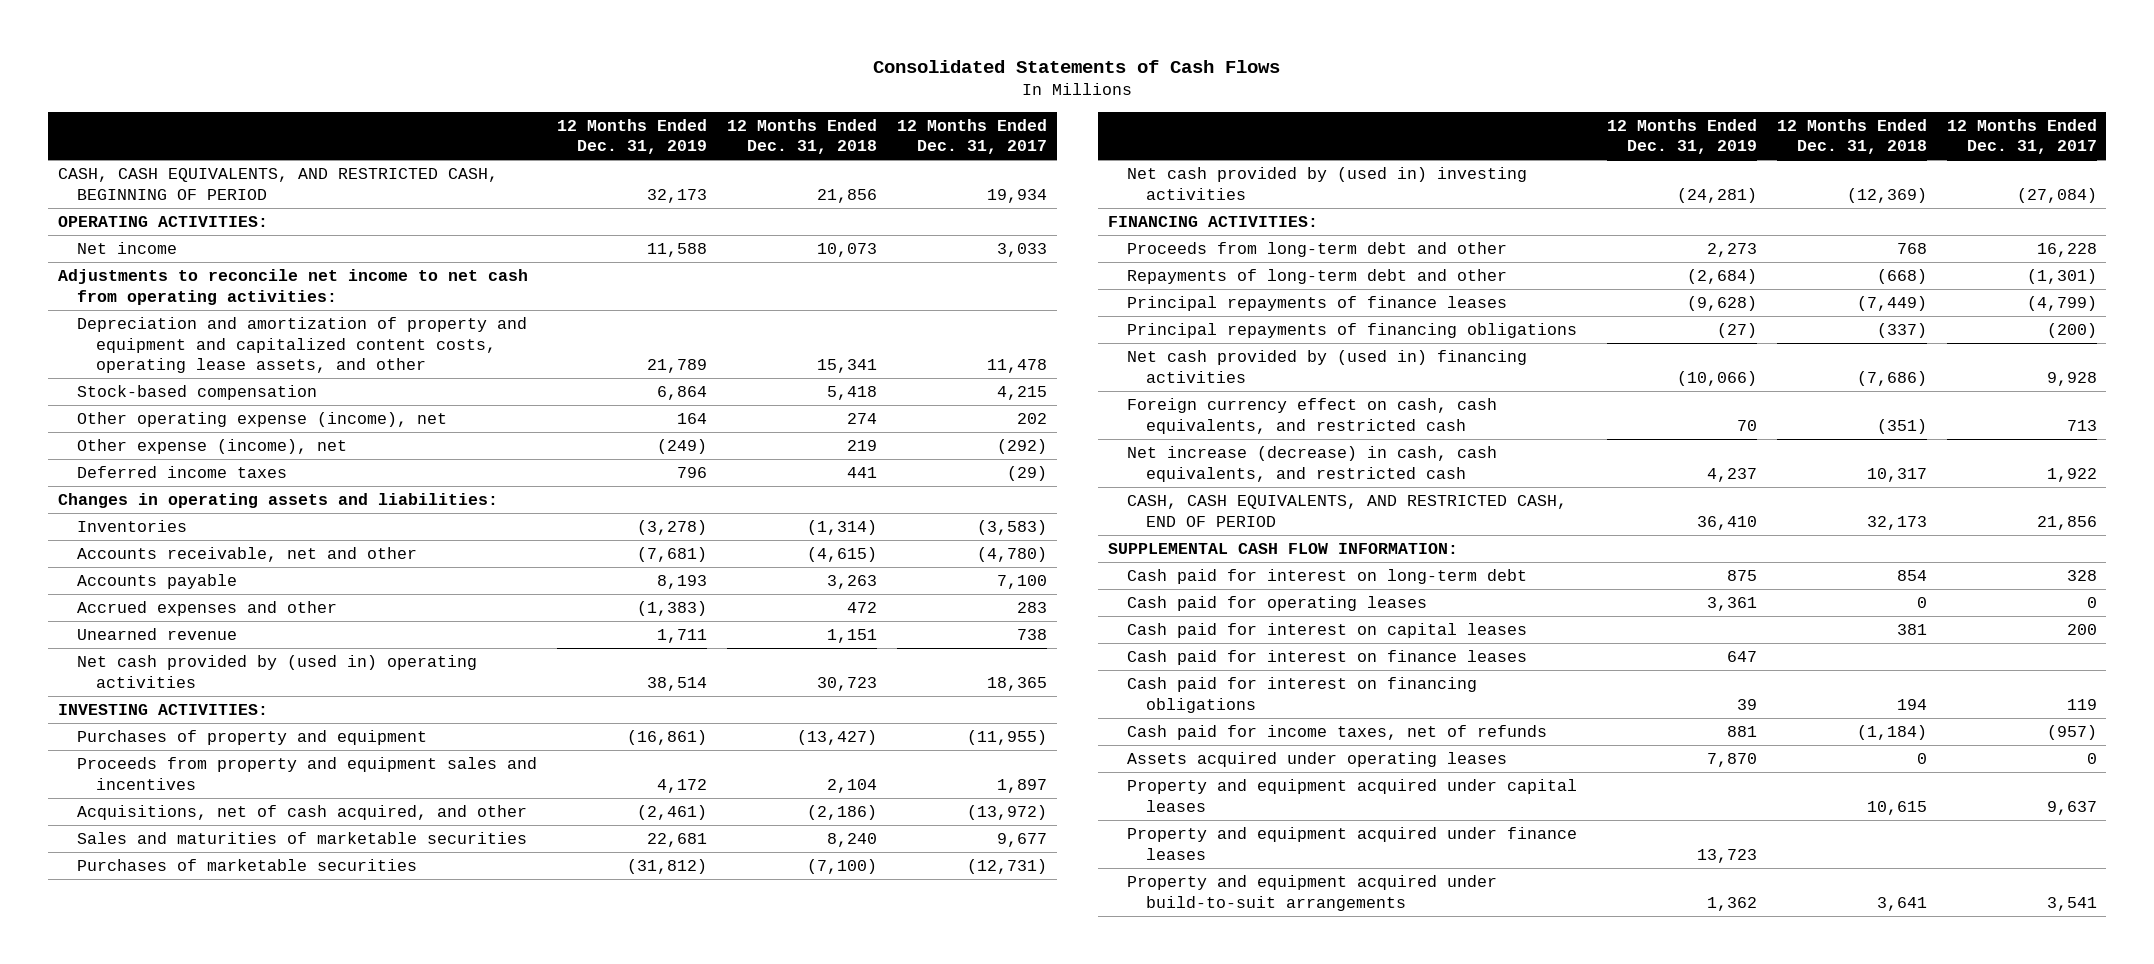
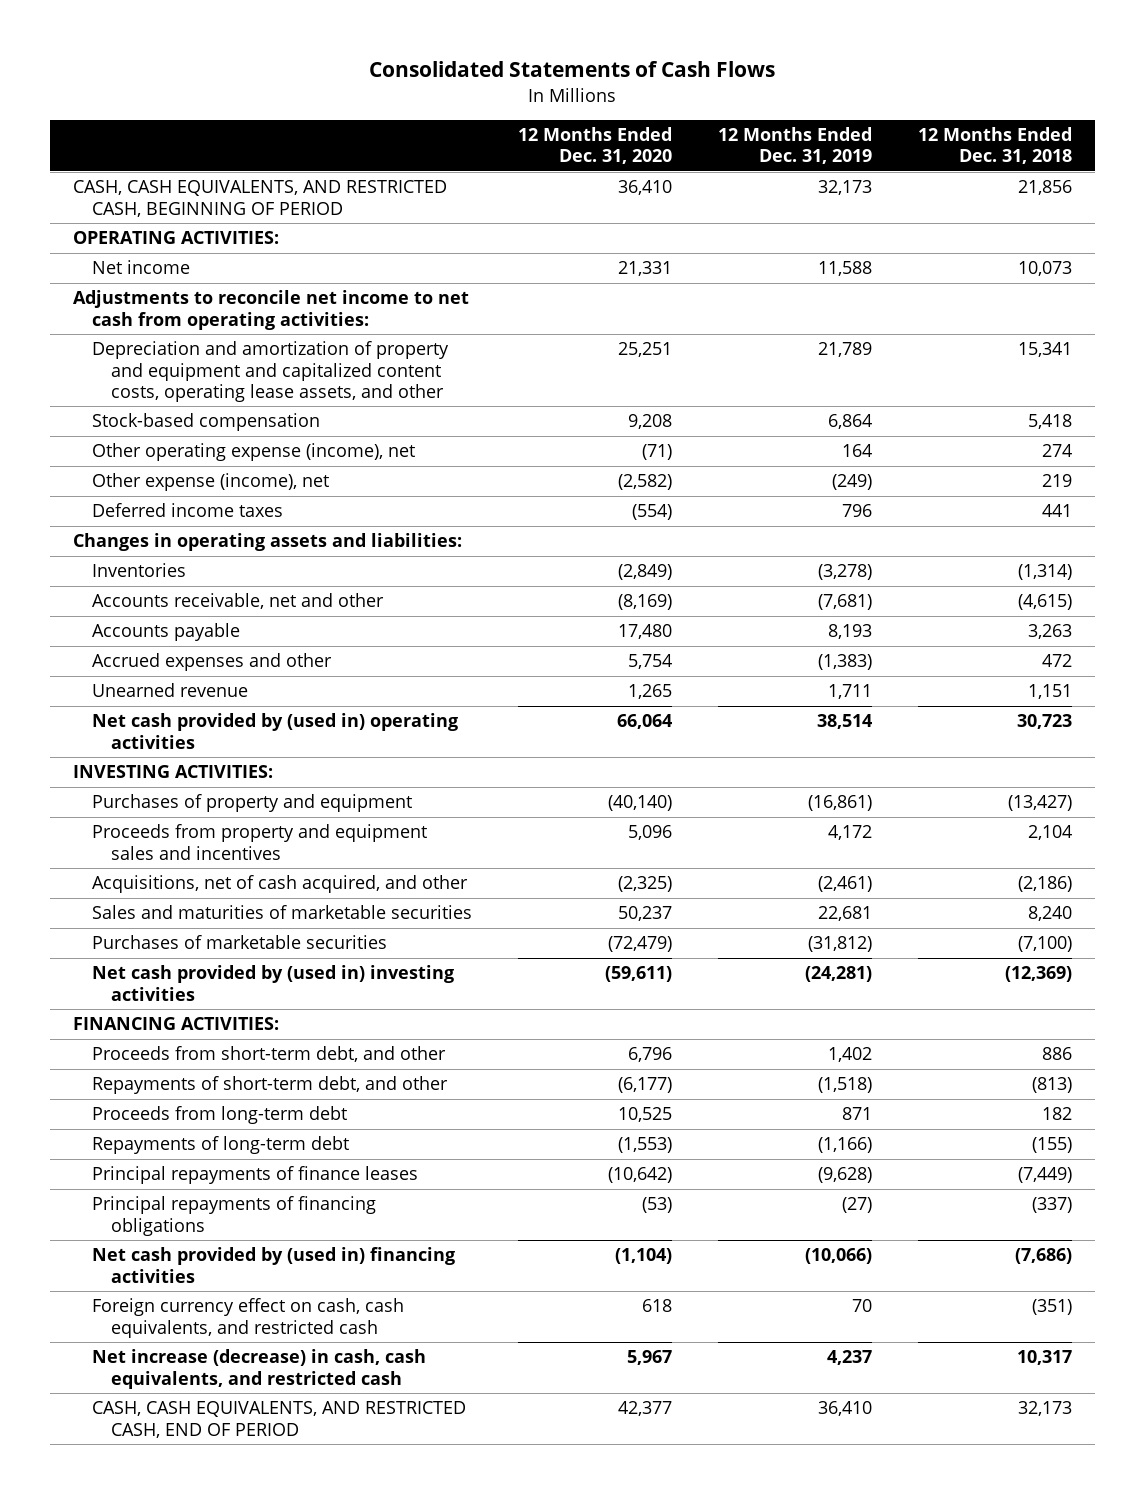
- | 12 Months Ended Dec. 31, 2019 | 12 Months Ended Dec. 31, 2018 | 12 Months Ended Dec. 31, 2017
+ | 12 Months Ended Dec. 31, 2020 | 12 Months Ended Dec. 31, 2019 | 12 Months Ended Dec. 31, 2018
- Proceeds from long-term debt and other | 2,273 | 768 | 16,228
- Repayments of long-term debt and other | (2,684) | (668) | (1,301)
+ Proceeds from short-term debt, and other | 6,796 | 1,402 | 886
+ Repayments of short-term debt, and other | (6,177) | (1,518) | (813)
+ Proceeds from long-term debt | 10,525 | 871 | 182
+ Repayments of long-term debt | (1,553) | (1,166) | (155)
- SUPPLEMENTAL CASH FLOW INFORMATION:
- Cash paid for interest on long-term debt | 875 | 854 | 328
- Cash paid for operating leases | 3,361 | 0 | 0
- Cash paid for interest on capital leases | | 381 | 200
- Cash paid for interest on finance leases | 647 | |
- Cash paid for interest on financing obligations | 39 | 194 | 119
- Cash paid for income taxes, net of refunds | 881 | (1,184) | (957)
- Assets acquired under operating leases | 7,870 | 0 | 0
- Property and equipment acquired under capital leases | | 10,615 | 9,637
- Property and equipment acquired under finance leases | 13,723 | |
- Property and equipment acquired under build-to-suit arrangements | 1,362 | 3,641 | 3,541

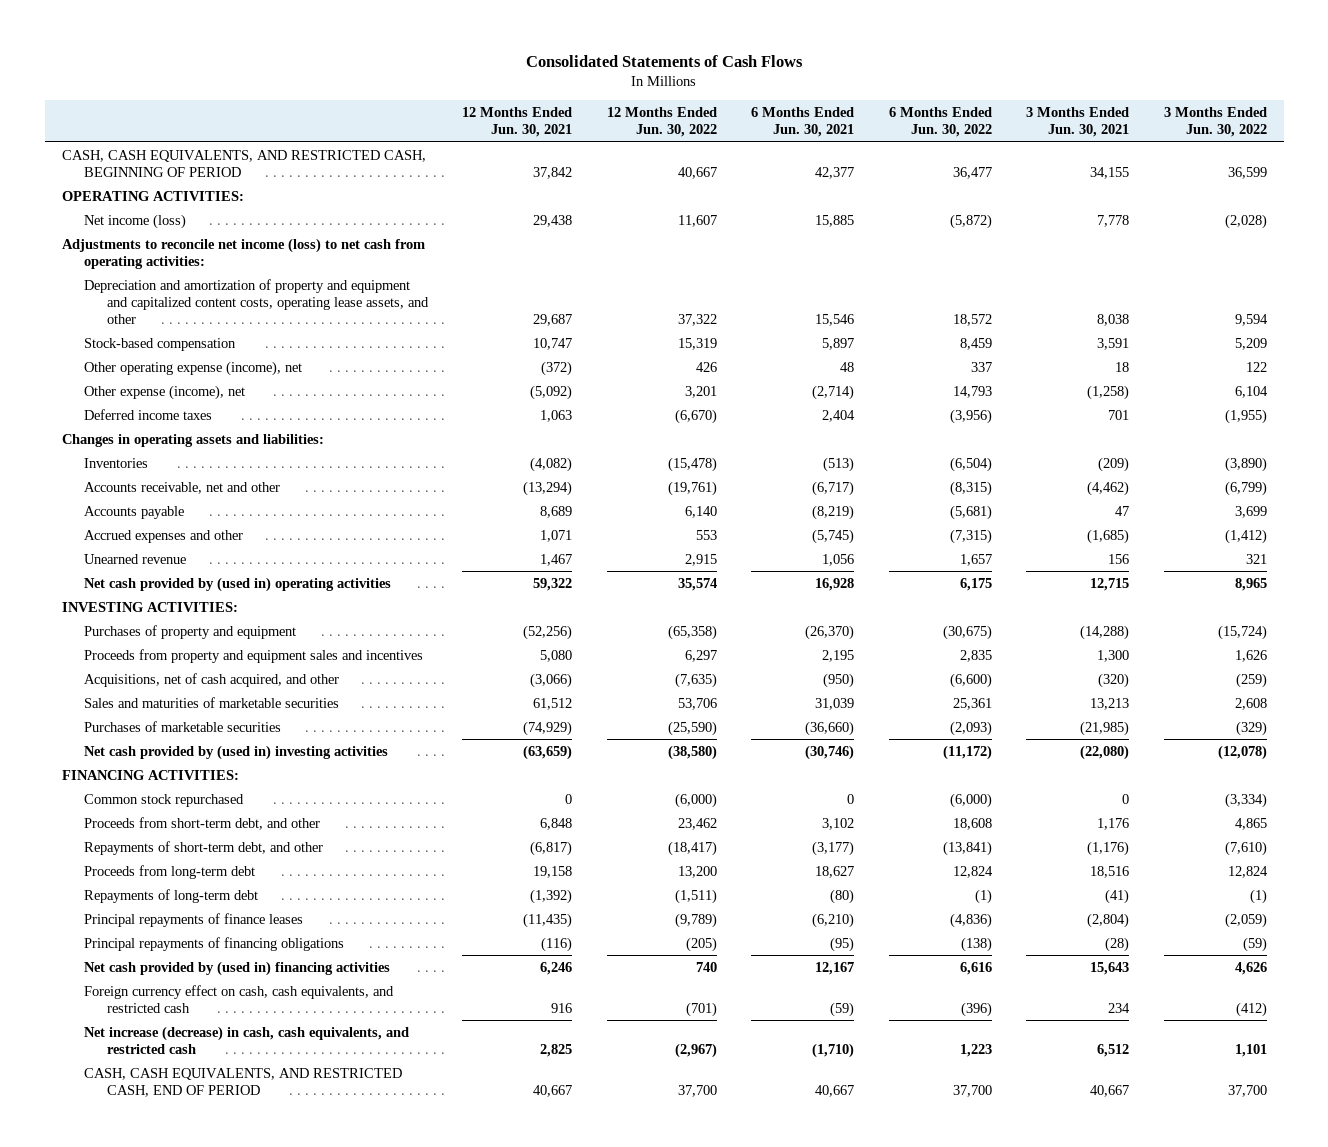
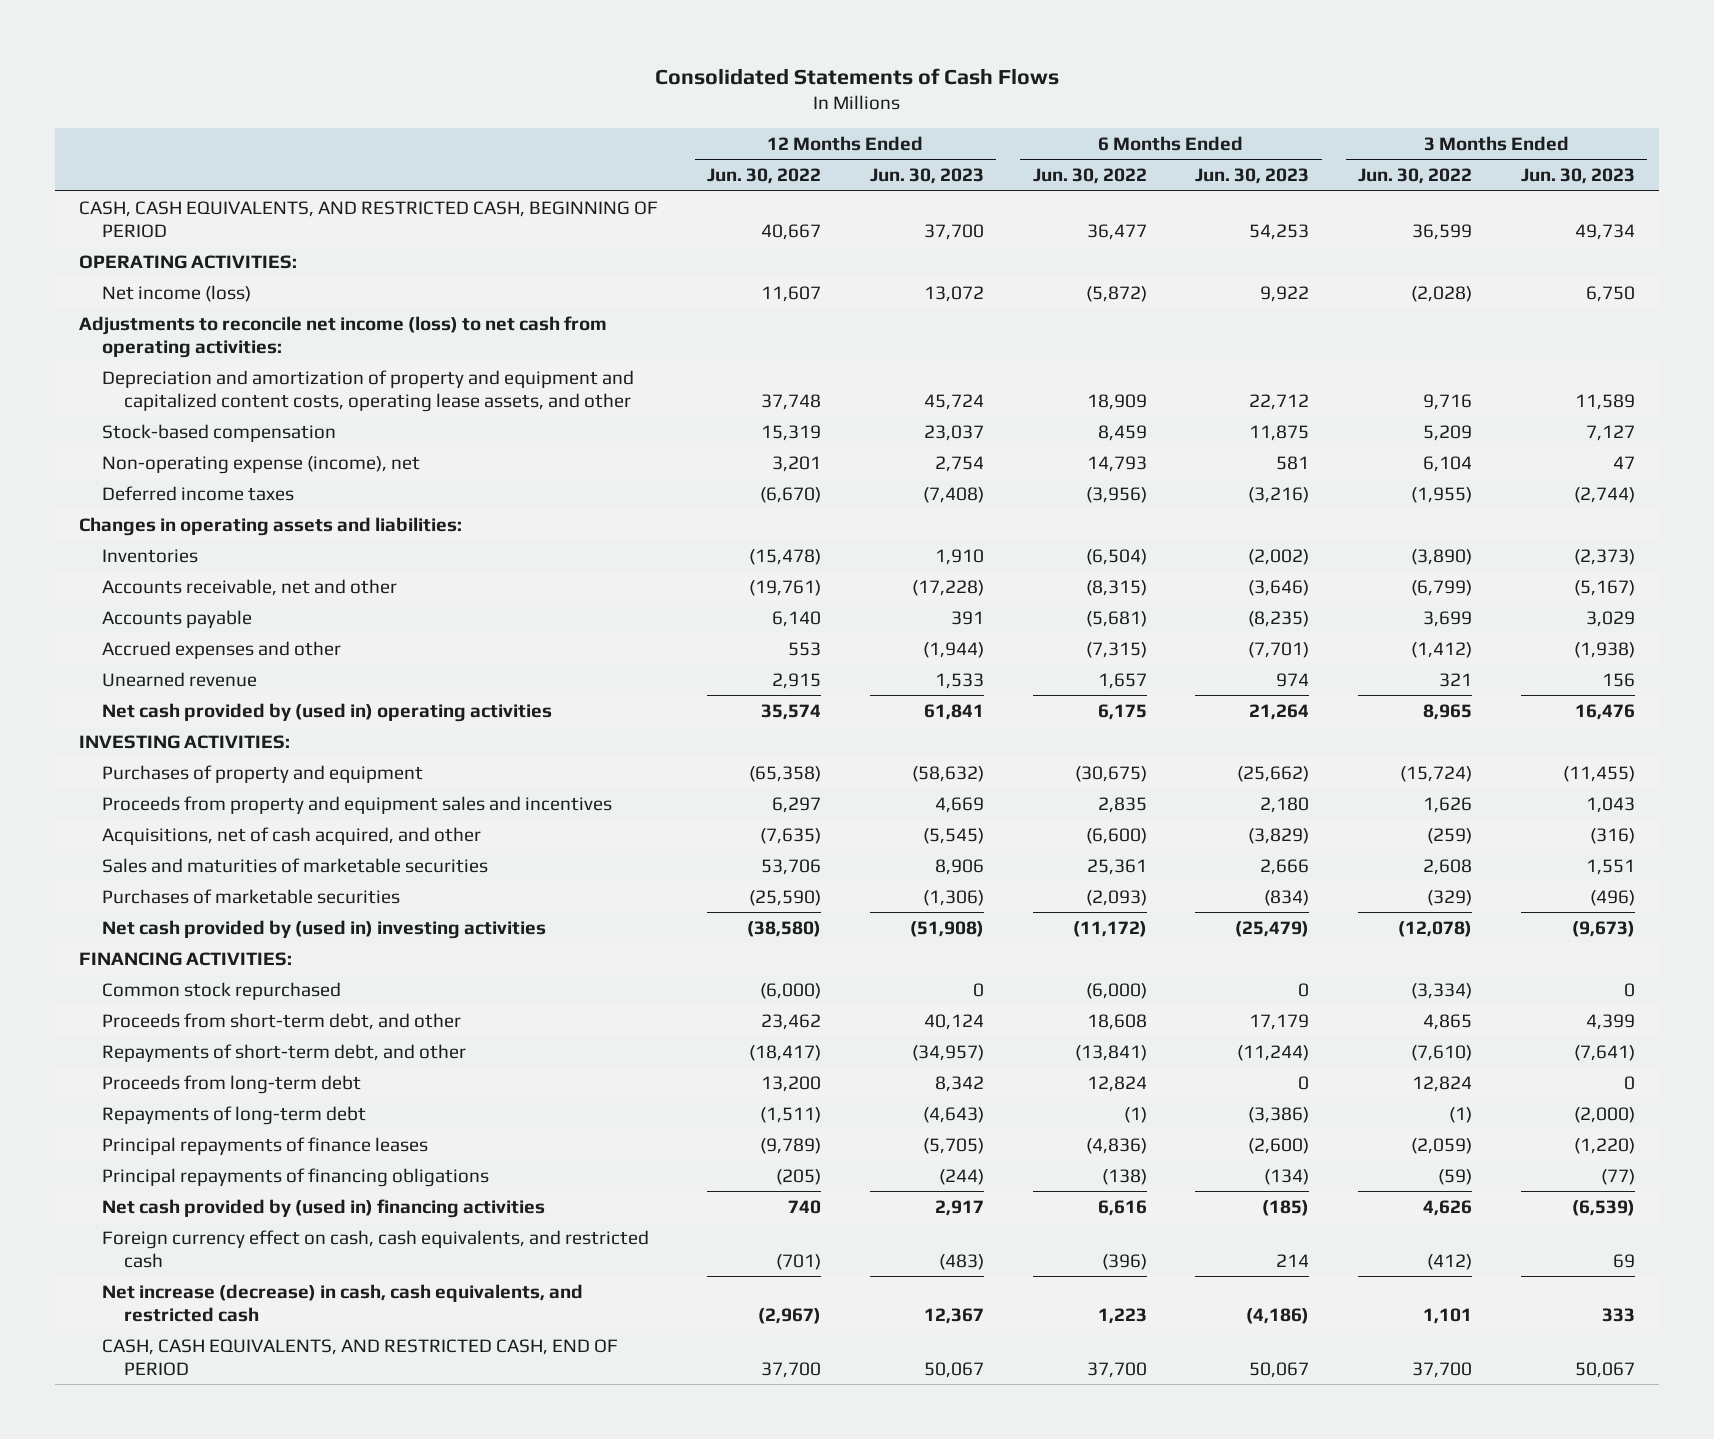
- | 12 Months Ended Jun. 30, 2021 | 12 Months Ended Jun. 30, 2022 | 6 Months Ended Jun. 30, 2021 | 6 Months Ended Jun. 30, 2022 | 3 Months Ended Jun. 30, 2021 | 3 Months Ended Jun. 30, 2022
+ | 12 Months Ended Jun. 30, 2022 | 12 Months Ended Jun. 30, 2023 | 6 Months Ended Jun. 30, 2022 | 6 Months Ended Jun. 30, 2023 | 3 Months Ended Jun. 30, 2022 | 3 Months Ended Jun. 30, 2023
- Depreciation and amortization of property and equipment and capitalized content costs, operating lease assets, and other | 29,687 | 37,322 | 15,546 | 18,572 | 8,038 | 9,594
+ Depreciation and amortization of property and equipment and capitalized content costs, operating lease assets, and other | 37,748 | 45,724 | 18,909 | 22,712 | 9,716 | 11,589
- Other operating expense (income), net | (372) | 426 | 48 | 337 | 18 | 122
- Other expense (income), net | (5,092) | 3,201 | (2,714) | 14,793 | (1,258) | 6,104
+ Non-operating expense (income), net | 3,201 | 2,754 | 14,793 | 581 | 6,104 | 47

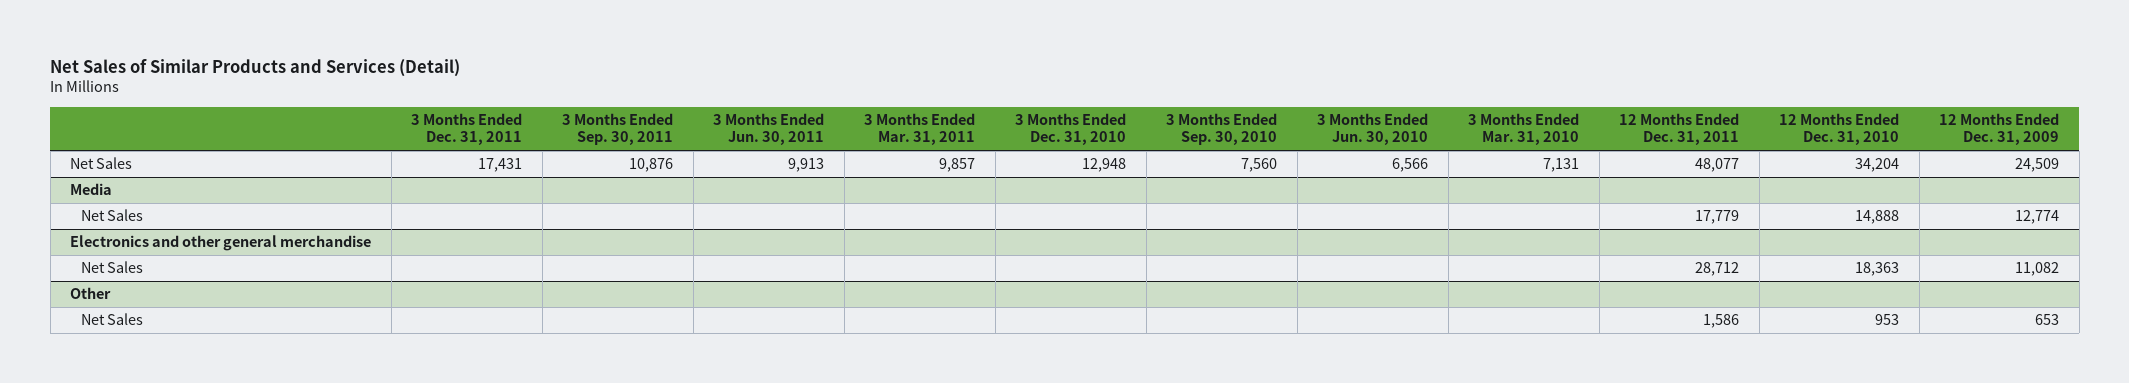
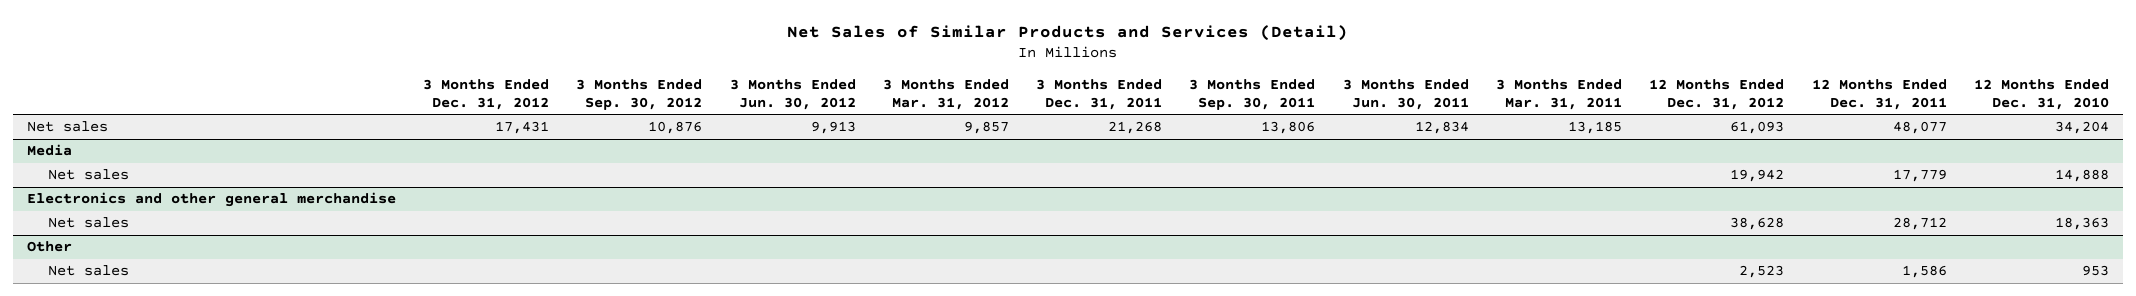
- | 3 Months Ended Dec. 31, 2011 | 3 Months Ended Sep. 30, 2011 | 3 Months Ended Jun. 30, 2011 | 3 Months Ended Mar. 31, 2011 | 3 Months Ended Dec. 31, 2010 | 3 Months Ended Sep. 30, 2010 | 3 Months Ended Jun. 30, 2010 | 3 Months Ended Mar. 31, 2010 | 12 Months Ended Dec. 31, 2011 | 12 Months Ended Dec. 31, 2010 | 12 Months Ended Dec. 31, 2009
+ | 3 Months Ended Dec. 31, 2012 | 3 Months Ended Sep. 30, 2012 | 3 Months Ended Jun. 30, 2012 | 3 Months Ended Mar. 31, 2012 | 3 Months Ended Dec. 31, 2011 | 3 Months Ended Sep. 30, 2011 | 3 Months Ended Jun. 30, 2011 | 3 Months Ended Mar. 31, 2011 | 12 Months Ended Dec. 31, 2012 | 12 Months Ended Dec. 31, 2011 | 12 Months Ended Dec. 31, 2010
- Net Sales | 17,431 | 10,876 | 9,913 | 9,857 | 12,948 | 7,560 | 6,566 | 7,131 | 48,077 | 34,204 | 24,509
+ Net sales | 17,431 | 10,876 | 9,913 | 9,857 | 21,268 | 13,806 | 12,834 | 13,185 | 61,093 | 48,077 | 34,204
@ Media
- Net Sales | | | | | | | | | 17,779 | 14,888 | 12,774
+ Net sales | | | | | | | | | 19,942 | 17,779 | 14,888
@ Electronics and other general merchandise
- Net Sales | | | | | | | | | 28,712 | 18,363 | 11,082
+ Net sales | | | | | | | | | 38,628 | 28,712 | 18,363
@ Other
- Net Sales | | | | | | | | | 1,586 | 953 | 653
+ Net sales | | | | | | | | | 2,523 | 1,586 | 953

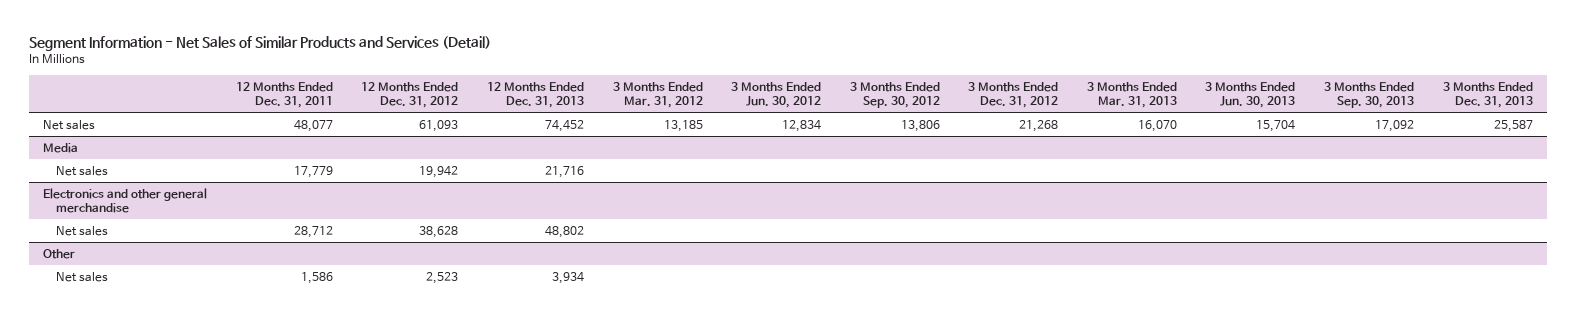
- Net Sales of Similar Products and Services (Detail)
+ Segment Information - Net Sales of Similar Products and Services (Detail)
- | 3 Months Ended Dec. 31, 2012 | 3 Months Ended Sep. 30, 2012 | 3 Months Ended Jun. 30, 2012 | 3 Months Ended Mar. 31, 2012 | 3 Months Ended Dec. 31, 2011 | 3 Months Ended Sep. 30, 2011 | 3 Months Ended Jun. 30, 2011 | 3 Months Ended Mar. 31, 2011 | 12 Months Ended Dec. 31, 2012 | 12 Months Ended Dec. 31, 2011 | 12 Months Ended Dec. 31, 2010
+ | 12 Months Ended Dec. 31, 2011 | 12 Months Ended Dec. 31, 2012 | 12 Months Ended Dec. 31, 2013 | 3 Months Ended Mar. 31, 2012 | 3 Months Ended Jun. 30, 2012 | 3 Months Ended Sep. 30, 2012 | 3 Months Ended Dec. 31, 2012 | 3 Months Ended Mar. 31, 2013 | 3 Months Ended Jun. 30, 2013 | 3 Months Ended Sep. 30, 2013 | 3 Months Ended Dec. 31, 2013
- Net sales | 17,431 | 10,876 | 9,913 | 9,857 | 21,268 | 13,806 | 12,834 | 13,185 | 61,093 | 48,077 | 34,204
+ Net sales | 48,077 | 61,093 | 74,452 | 13,185 | 12,834 | 13,806 | 21,268 | 16,070 | 15,704 | 17,092 | 25,587

